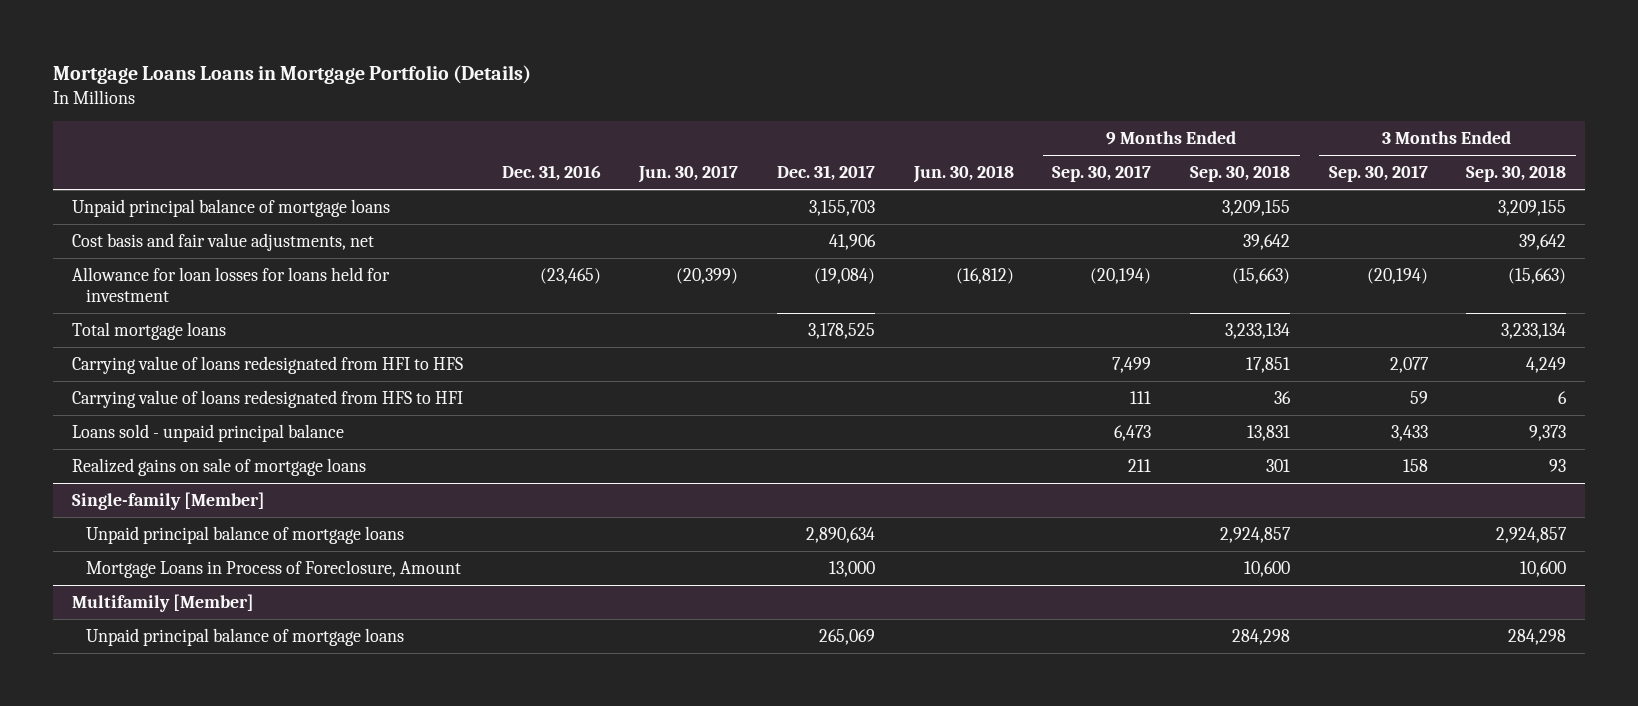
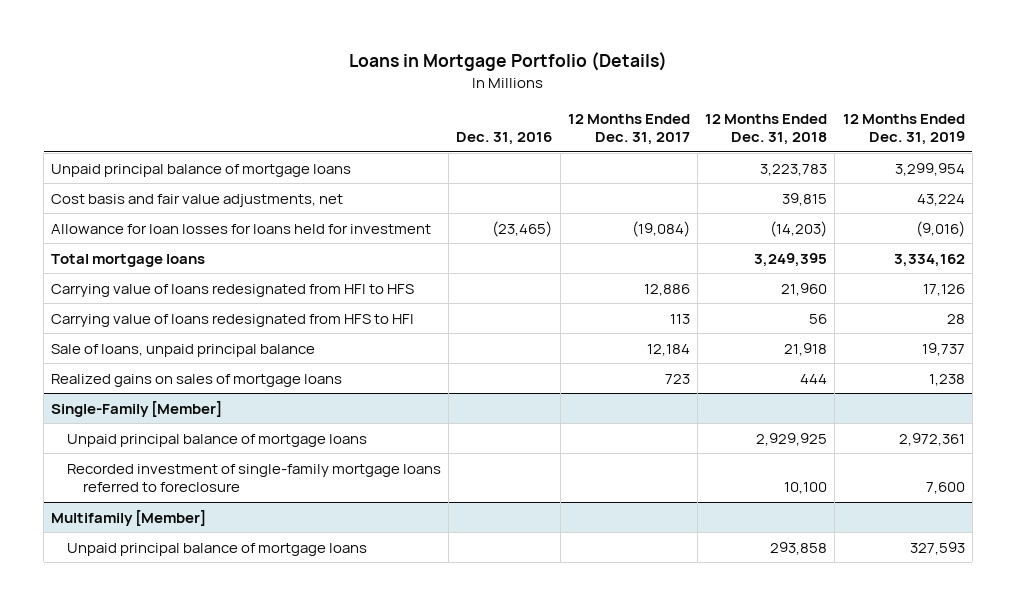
- Mortgage Loans Loans in Mortgage Portfolio (Details)
+ Loans in Mortgage Portfolio (Details)
- | Dec. 31, 2016 | Jun. 30, 2017 | Dec. 31, 2017 | Jun. 30, 2018 | 9 Months Ended Sep. 30, 2017 | 9 Months Ended Sep. 30, 2018 | 3 Months Ended Sep. 30, 2017 | 3 Months Ended Sep. 30, 2018
+ | Dec. 31, 2016 | 12 Months Ended Dec. 31, 2017 | 12 Months Ended Dec. 31, 2018 | 12 Months Ended Dec. 31, 2019
- Loans sold - unpaid principal balance | | | | | 6,473 | 13,831 | 3,433 | 9,373
- Realized gains on sale of mortgage loans | | | | | 211 | 301 | 158 | 93
- Single-family [Member]
+ Sale of loans, unpaid principal balance | | 12,184 | 21,918 | 19,737
+ Realized gains on sales of mortgage loans | | 723 | 444 | 1,238
+ Single-Family [Member]
- Mortgage Loans in Process of Foreclosure, Amount | | | 13,000 | | | 10,600 | | 10,600
+ Recorded investment of single-family mortgage loans referred to foreclosure | | | 10,100 | 7,600

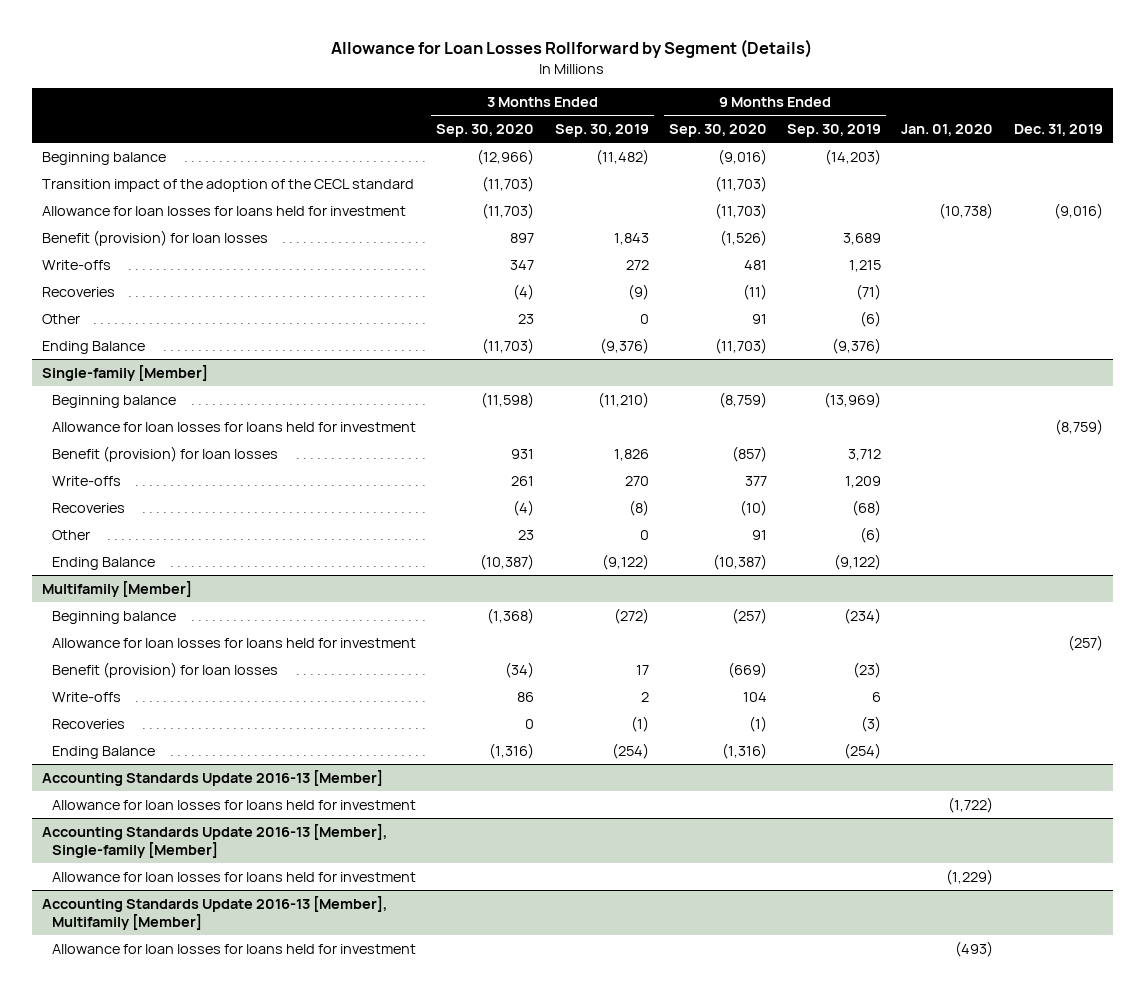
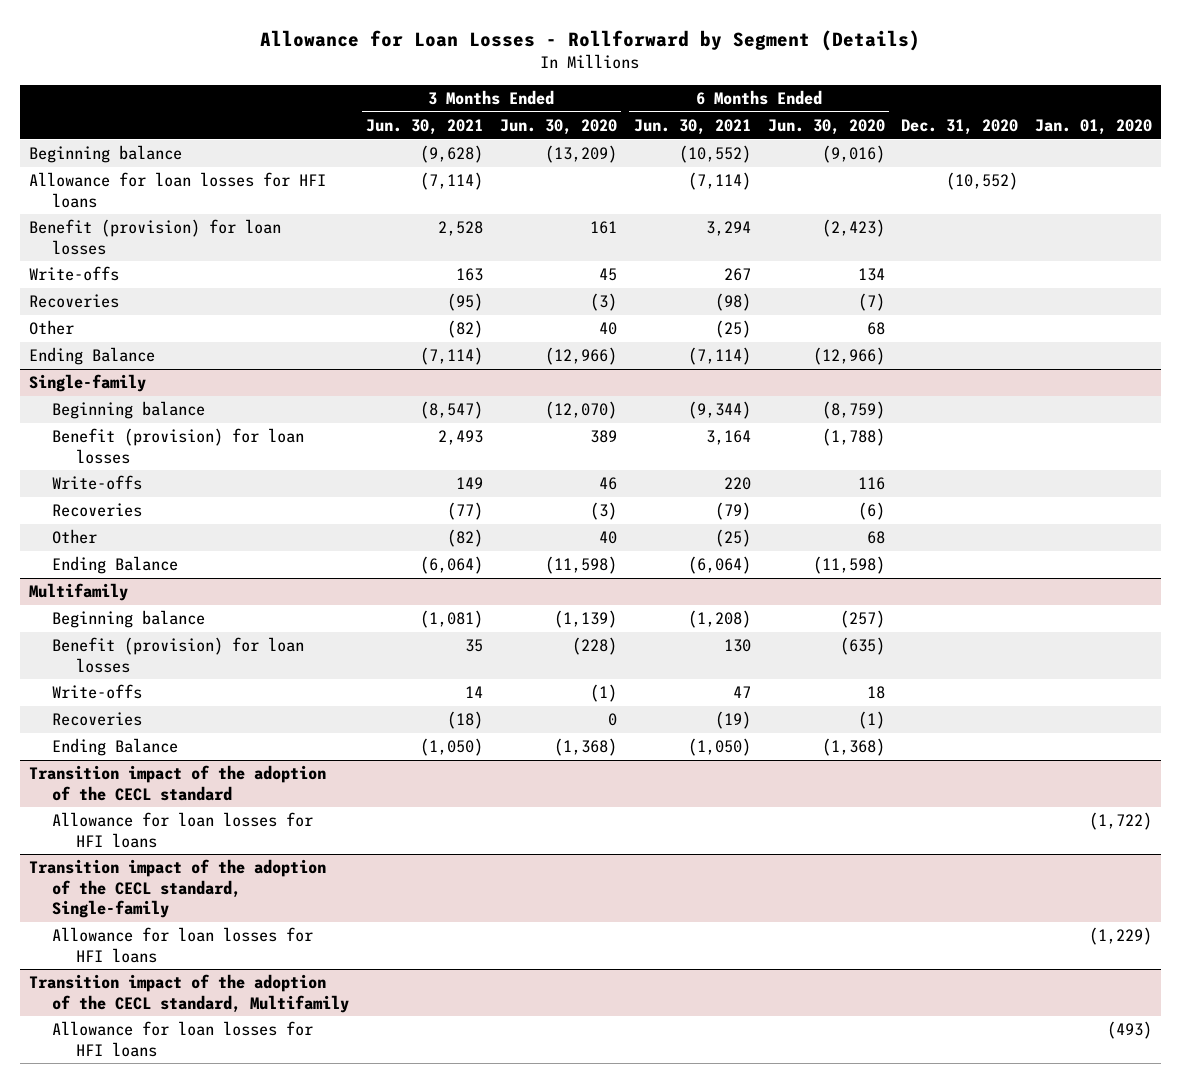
- Allowance for Loan Losses Rollforward by Segment (Details)
+ Allowance for Loan Losses - Rollforward by Segment (Details)
- | 3 Months Ended Sep. 30, 2020 | 3 Months Ended Sep. 30, 2019 | 9 Months Ended Sep. 30, 2020 | 9 Months Ended Sep. 30, 2019 | Jan. 01, 2020 | Dec. 31, 2019
+ | 3 Months Ended Jun. 30, 2021 | 3 Months Ended Jun. 30, 2020 | 6 Months Ended Jun. 30, 2021 | 6 Months Ended Jun. 30, 2020 | Dec. 31, 2020 | Jan. 01, 2020
- Transition impact of the adoption of the CECL standard | (11,703) | | (11,703) | | |
- Allowance for loan losses for loans held for investment | (11,703) | | (11,703) | | (10,738) | (9,016)
+ Allowance for loan losses for HFI loans | (7,114) | | (7,114) | | (10,552) |
- Single-family [Member]
+ Single-family
- Allowance for loan losses for loans held for investment | | | | | | (8,759)
- Multifamily [Member]
+ Multifamily
- Allowance for loan losses for loans held for investment | | | | | | (257)
- Accounting Standards Update 2016-13 [Member]
- Allowance for loan losses for loans held for investment | | | | | (1,722) |
- Accounting Standards Update 2016-13 [Member], Single-family [Member]
- Allowance for loan losses for loans held for investment | | | | | (1,229) |
- Accounting Standards Update 2016-13 [Member], Multifamily [Member]
- Allowance for loan losses for loans held for investment | | | | | (493) |
+ Transition impact of the adoption of the CECL standard
+ Allowance for loan losses for HFI loans | | | | | | (1,722)
+ Transition impact of the adoption of the CECL standard, Single-family
+ Allowance for loan losses for HFI loans | | | | | | (1,229)
+ Transition impact of the adoption of the CECL standard, Multifamily
+ Allowance for loan losses for HFI loans | | | | | | (493)

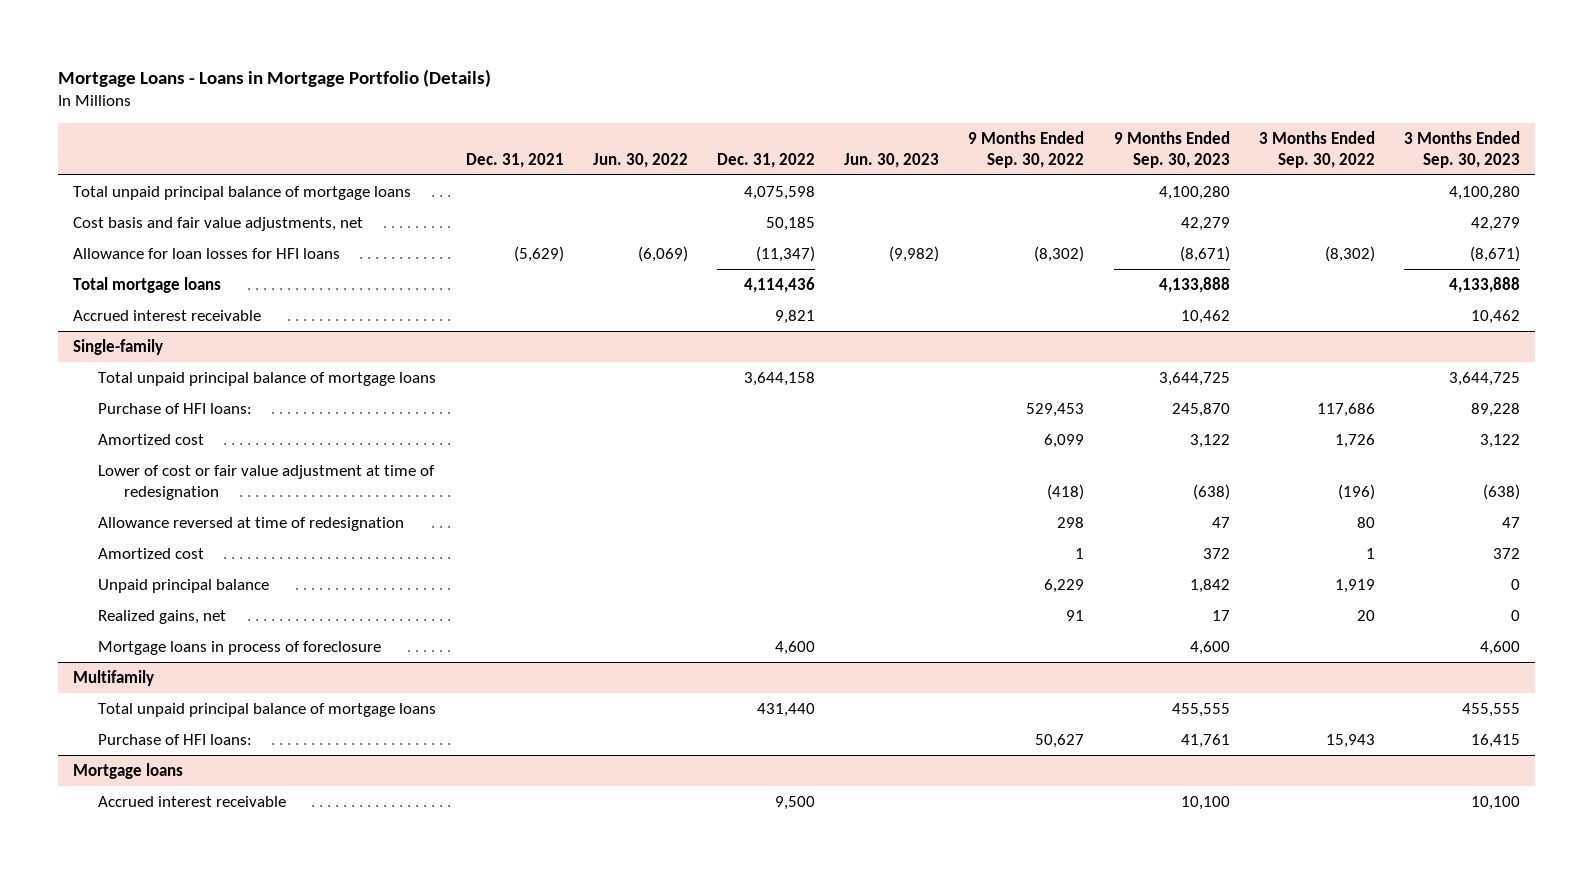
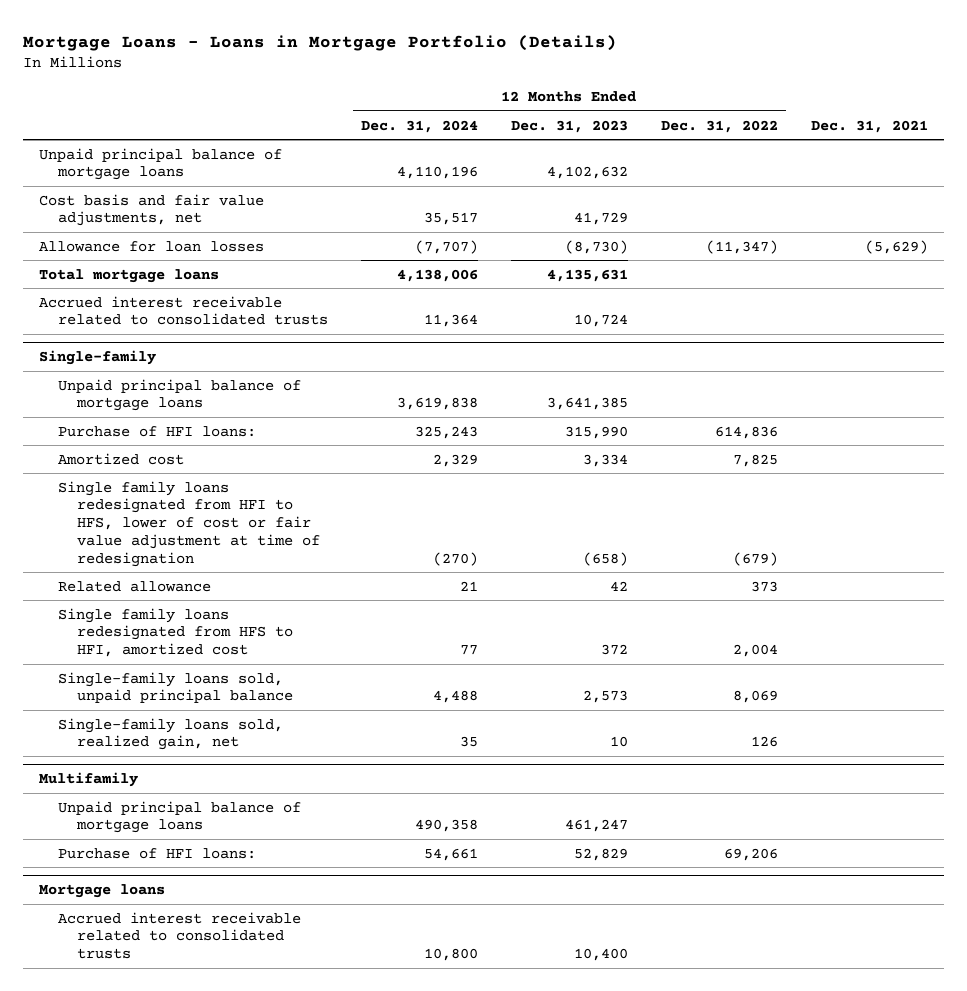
- | Dec. 31, 2021 | Jun. 30, 2022 | Dec. 31, 2022 | Jun. 30, 2023 | 9 Months Ended Sep. 30, 2022 | 9 Months Ended Sep. 30, 2023 | 3 Months Ended Sep. 30, 2022 | 3 Months Ended Sep. 30, 2023
+ | 12 Months Ended Dec. 31, 2024 | 12 Months Ended Dec. 31, 2023 | 12 Months Ended Dec. 31, 2022 | Dec. 31, 2021
- Total unpaid principal balance of mortgage loans | | | 4,075,598 | | | 4,100,280 | | 4,100,280
+ Unpaid principal balance of mortgage loans | 4,110,196 | 4,102,632 | |
- Allowance for loan losses for HFI loans | (5,629) | (6,069) | (11,347) | (9,982) | (8,302) | (8,671) | (8,302) | (8,671)
+ Allowance for loan losses | (7,707) | (8,730) | (11,347) | (5,629)
- Accrued interest receivable | | | 9,821 | | | 10,462 | | 10,462
+ Accrued interest receivable related to consolidated trusts | 11,364 | 10,724 | |
@ Single-family
- Total unpaid principal balance of mortgage loans | | | 3,644,158 | | | 3,644,725 | | 3,644,725
+ Unpaid principal balance of mortgage loans | 3,619,838 | 3,641,385 | |
- Lower of cost or fair value adjustment at time of redesignation | | | | | (418) | (638) | (196) | (638)
- Allowance reversed at time of redesignation | | | | | 298 | 47 | 80 | 47
- Amortized cost | | | | | 1 | 372 | 1 | 372
- Unpaid principal balance | | | | | 6,229 | 1,842 | 1,919 | 0
- Realized gains, net | | | | | 91 | 17 | 20 | 0
- Mortgage loans in process of foreclosure | | | 4,600 | | | 4,600 | | 4,600
+ Single family loans redesignated from HFI to HFS, lower of cost or fair value adjustment at time of redesignation | (270) | (658) | (679) |
+ Related allowance | 21 | 42 | 373 |
+ Single family loans redesignated from HFS to HFI, amortized cost | 77 | 372 | 2,004 |
+ Single-family loans sold, unpaid principal balance | 4,488 | 2,573 | 8,069 |
+ Single-family loans sold, realized gain, net | 35 | 10 | 126 |
@ Multifamily
- Total unpaid principal balance of mortgage loans | | | 431,440 | | | 455,555 | | 455,555
+ Unpaid principal balance of mortgage loans | 490,358 | 461,247 | |
@ Mortgage loans
- Accrued interest receivable | | | 9,500 | | | 10,100 | | 10,100
+ Accrued interest receivable related to consolidated trusts | 10,800 | 10,400 | |

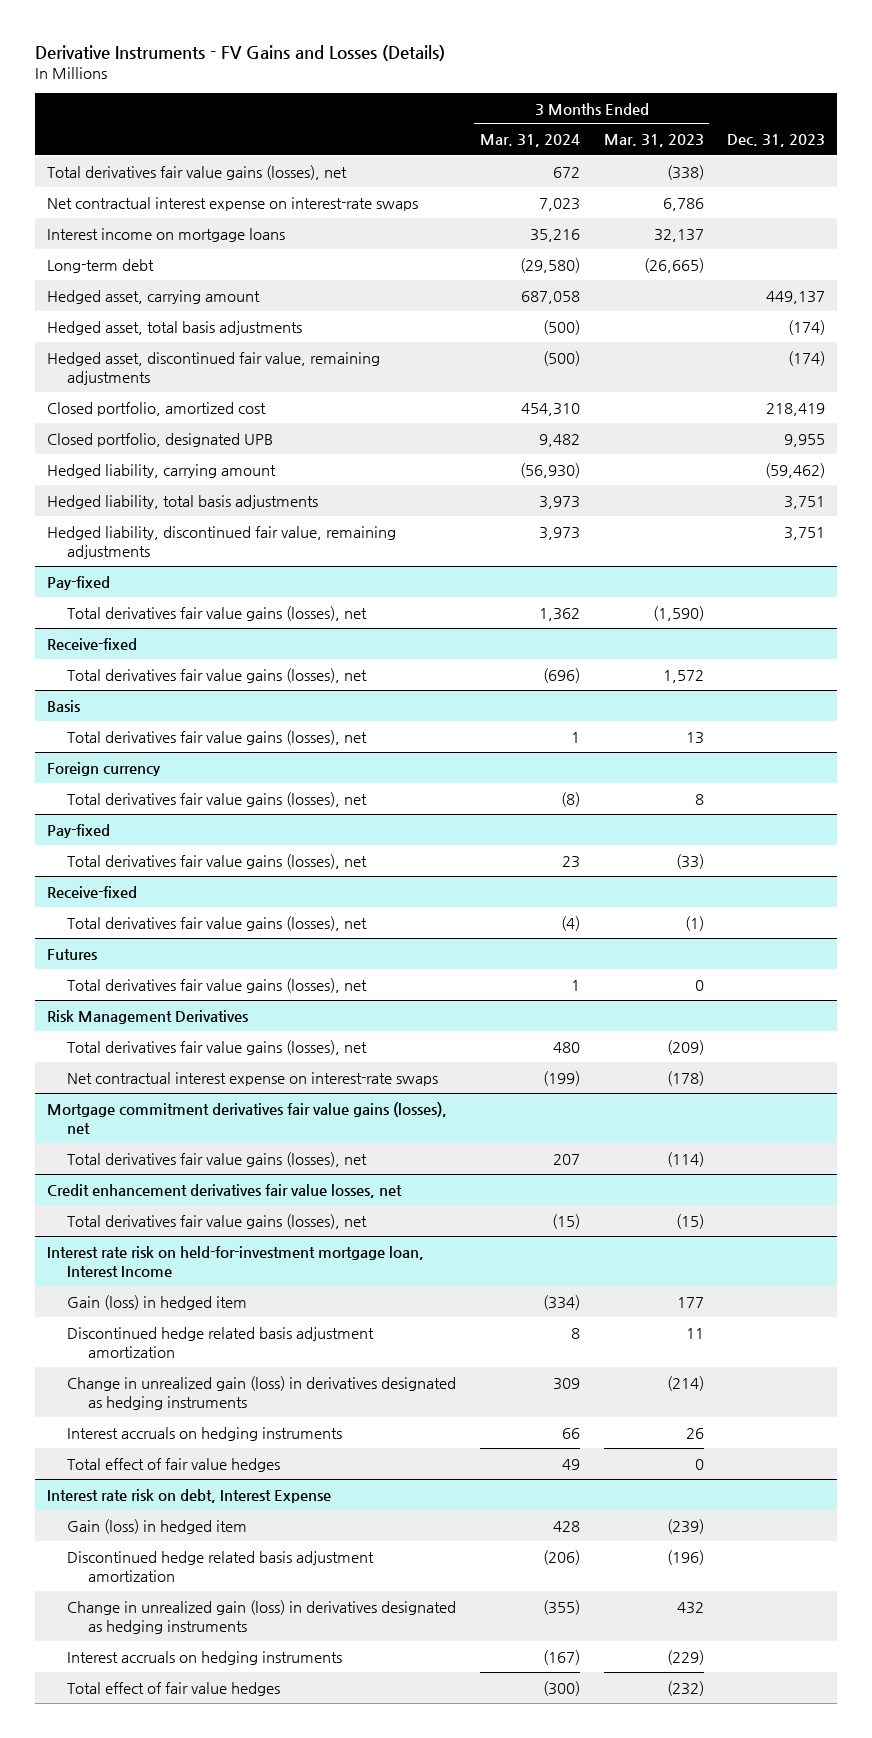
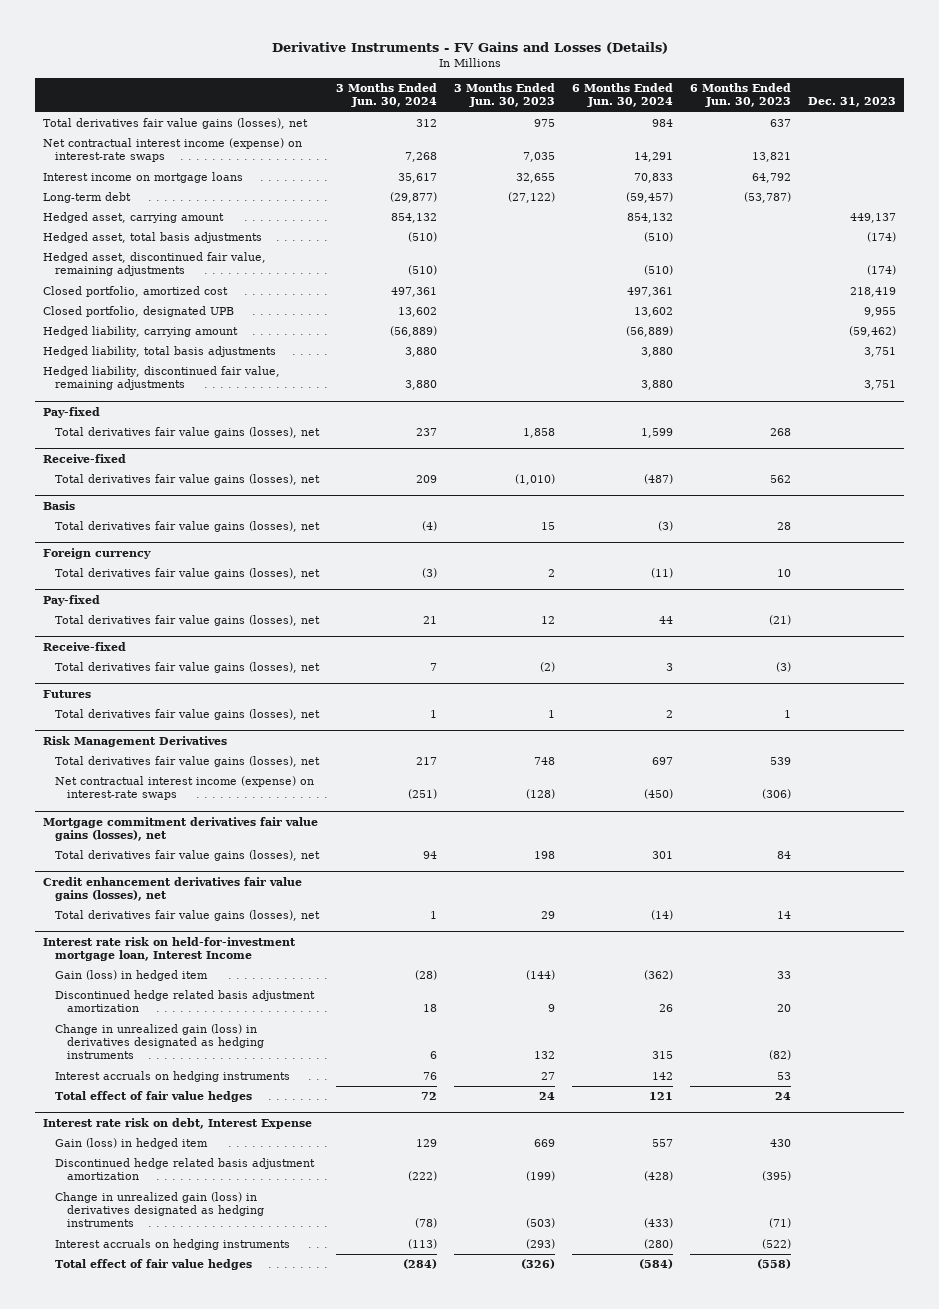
- | 3 Months Ended Mar. 31, 2024 | 3 Months Ended Mar. 31, 2023 | Dec. 31, 2023
+ | 3 Months Ended Jun. 30, 2024 | 3 Months Ended Jun. 30, 2023 | 6 Months Ended Jun. 30, 2024 | 6 Months Ended Jun. 30, 2023 | Dec. 31, 2023
- Net contractual interest expense on interest-rate swaps | 7,023 | 6,786 |
+ Net contractual interest income (expense) on interest-rate swaps | 7,268 | 7,035 | 14,291 | 13,821 |
@ Risk Management Derivatives
- Net contractual interest expense on interest-rate swaps | (199) | (178) |
+ Net contractual interest income (expense) on interest-rate swaps | (251) | (128) | (450) | (306) |
- Credit enhancement derivatives fair value losses, net
+ Credit enhancement derivatives fair value gains (losses), net

